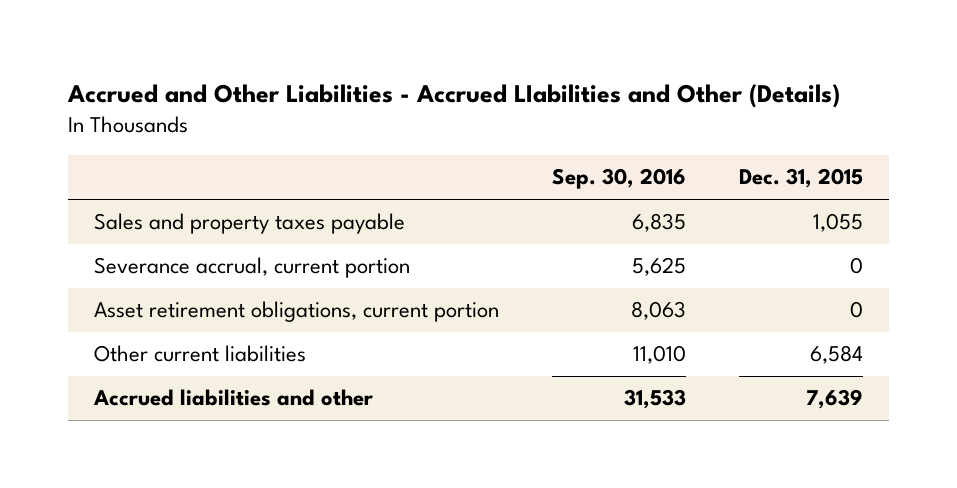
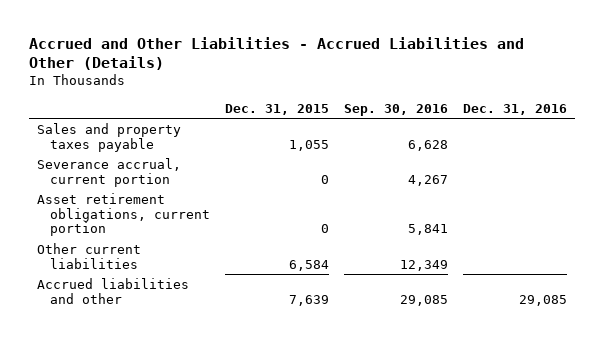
- Accrued and Other Liabilities - Accrued LIabilities and Other (Details)
+ Accrued and Other Liabilities - Accrued Liabilities and Other (Details)
- | Sep. 30, 2016 | Dec. 31, 2015
+ | Dec. 31, 2015 | Sep. 30, 2016 | Dec. 31, 2016
- Sales and property taxes payable | 6,835 | 1,055
- Severance accrual, current portion | 5,625 | 0
- Asset retirement obligations, current portion | 8,063 | 0
- Other current liabilities | 11,010 | 6,584
- Accrued liabilities and other | 31,533 | 7,639
+ Sales and property taxes payable | 1,055 | 6,628 |
+ Severance accrual, current portion | 0 | 4,267 |
+ Asset retirement obligations, current portion | 0 | 5,841 |
+ Other current liabilities | 6,584 | 12,349 |
+ Accrued liabilities and other | 7,639 | 29,085 | 29,085

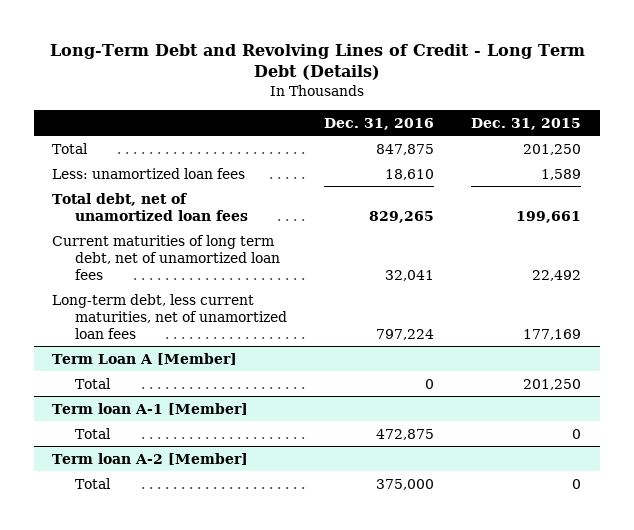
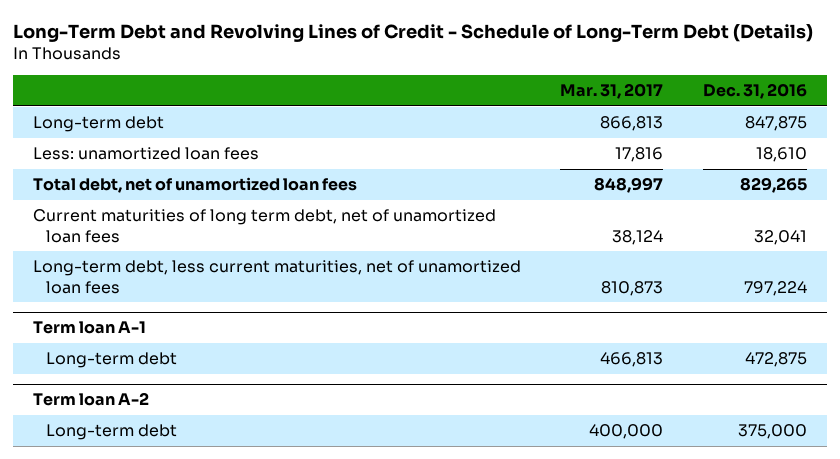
- Long-Term Debt and Revolving Lines of Credit - Long Term Debt (Details)
+ Long-Term Debt and Revolving Lines of Credit - Schedule of Long-Term Debt (Details)
- | Dec. 31, 2016 | Dec. 31, 2015
+ | Mar. 31, 2017 | Dec. 31, 2016
- Total | 847,875 | 201,250
+ Long-term debt | 866,813 | 847,875
- Term Loan A [Member]
- Total | 0 | 201,250
- Term loan A-1 [Member]
- Total | 472,875 | 0
- Term loan A-2 [Member]
- Total | 375,000 | 0
+ Term loan A-1
+ Long-term debt | 466,813 | 472,875
+ Term loan A-2
+ Long-term debt | 400,000 | 375,000

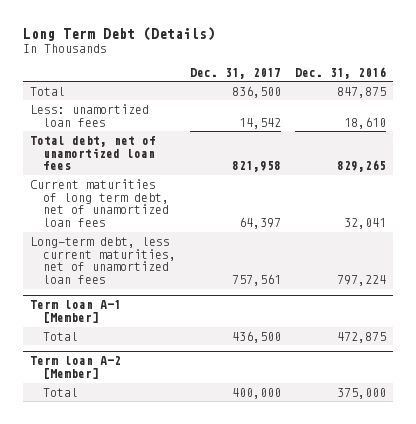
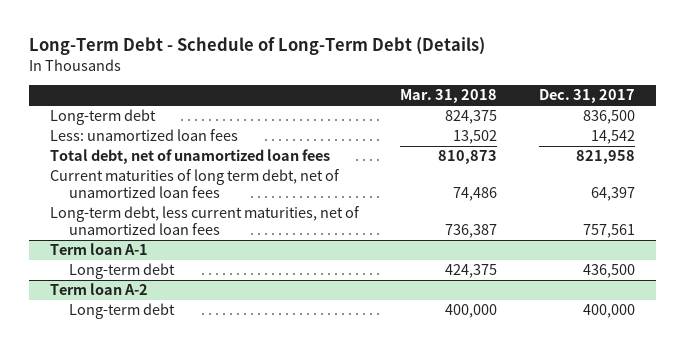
- Long Term Debt (Details)
+ Long-Term Debt - Schedule of Long-Term Debt (Details)
- | Dec. 31, 2017 | Dec. 31, 2016
+ | Mar. 31, 2018 | Dec. 31, 2017
- Total | 836,500 | 847,875
+ Long-term debt | 824,375 | 836,500
- Term loan A-1 [Member]
- Total | 436,500 | 472,875
- Term loan A-2 [Member]
- Total | 400,000 | 375,000
+ Term loan A-1
+ Long-term debt | 424,375 | 436,500
+ Term loan A-2
+ Long-term debt | 400,000 | 400,000

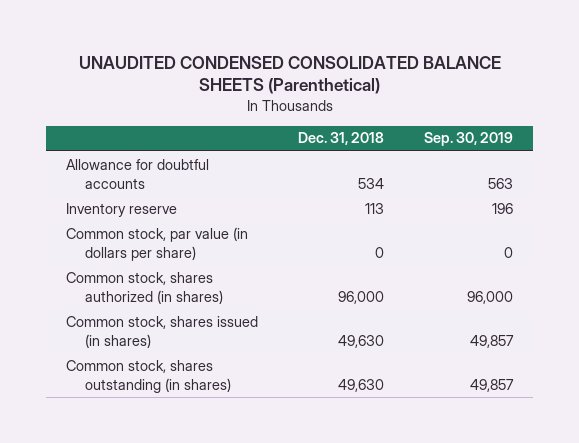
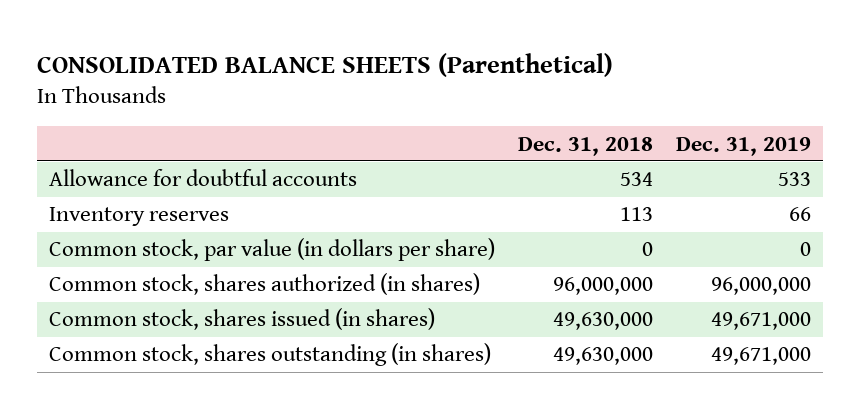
- UNAUDITED CONDENSED CONSOLIDATED BALANCE SHEETS (Parenthetical)
+ CONSOLIDATED BALANCE SHEETS (Parenthetical)
- | Dec. 31, 2018 | Sep. 30, 2019
+ | Dec. 31, 2018 | Dec. 31, 2019
- Inventory reserve | 113 | 196
+ Inventory reserves | 113 | 66
- Common stock, shares authorized (in shares) | 96,000 | 96,000
- Common stock, shares issued (in shares) | 49,630 | 49,857
- Common stock, shares outstanding (in shares) | 49,630 | 49,857
+ Common stock, shares authorized (in shares) | 96,000,000 | 96,000,000
+ Common stock, shares issued (in shares) | 49,630,000 | 49,671,000
+ Common stock, shares outstanding (in shares) | 49,630,000 | 49,671,000

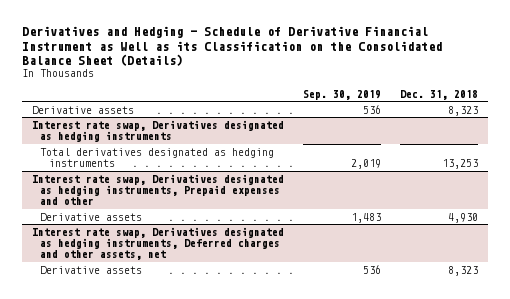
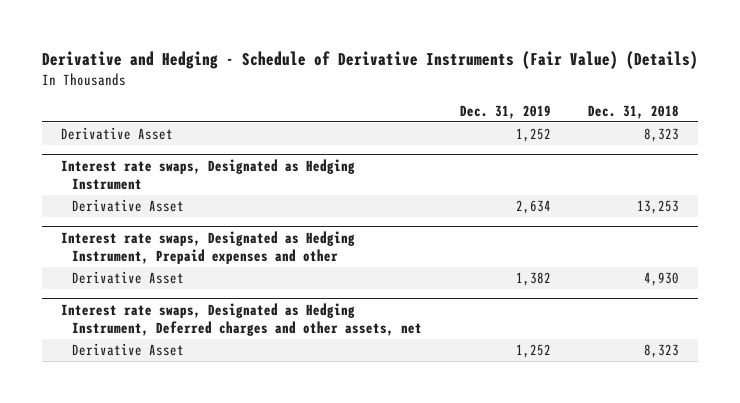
- Derivatives and Hedging - Schedule of Derivative Financial Instrument as Well as its Classification on the Consolidated Balance Sheet (Details)
+ Derivative and Hedging - Schedule of Derivative Instruments (Fair Value) (Details)
- | Sep. 30, 2019 | Dec. 31, 2018
+ | Dec. 31, 2019 | Dec. 31, 2018
- Derivative assets | 536 | 8,323
- Interest rate swap, Derivatives designated as hedging instruments
- Total derivatives designated as hedging instruments | 2,019 | 13,253
- Interest rate swap, Derivatives designated as hedging instruments, Prepaid expenses and other
- Derivative assets | 1,483 | 4,930
- Interest rate swap, Derivatives designated as hedging instruments, Deferred charges and other assets, net
- Derivative assets | 536 | 8,323
+ Derivative Asset | 1,252 | 8,323
+ Interest rate swaps, Designated as Hedging Instrument
+ Derivative Asset | 2,634 | 13,253
+ Interest rate swaps, Designated as Hedging Instrument, Prepaid expenses and other
+ Derivative Asset | 1,382 | 4,930
+ Interest rate swaps, Designated as Hedging Instrument, Deferred charges and other assets, net
+ Derivative Asset | 1,252 | 8,323

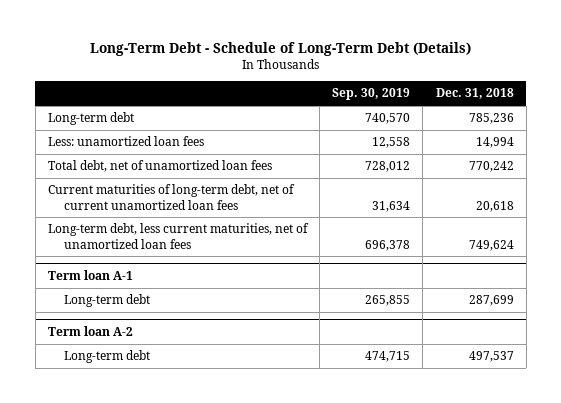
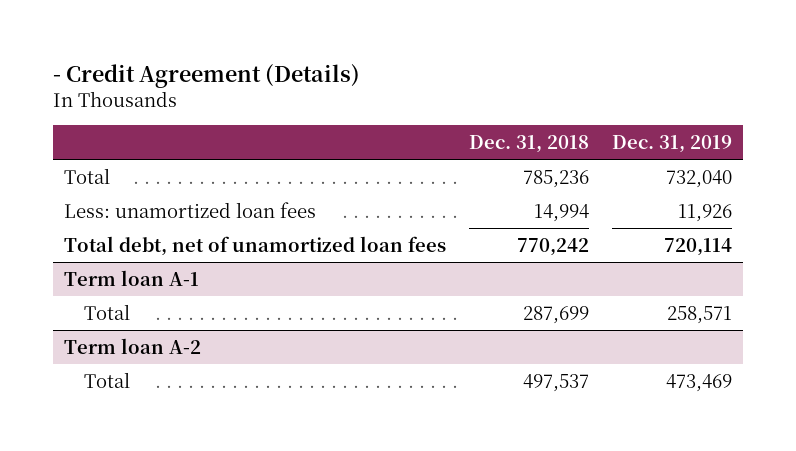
- Long-Term Debt - Schedule of Long-Term Debt (Details)
+ - Credit Agreement (Details)
- | Sep. 30, 2019 | Dec. 31, 2018
+ | Dec. 31, 2018 | Dec. 31, 2019
- Long-term debt | 740,570 | 785,236
+ Total | 785,236 | 732,040
- Current maturities of long-term debt, net of current unamortized loan fees | 31,634 | 20,618
- Long-term debt, less current maturities, net of unamortized loan fees | 696,378 | 749,624
@ Term loan A-1
- Long-term debt | 265,855 | 287,699
+ Total | 287,699 | 258,571
@ Term loan A-2
- Long-term debt | 474,715 | 497,537
+ Total | 497,537 | 473,469

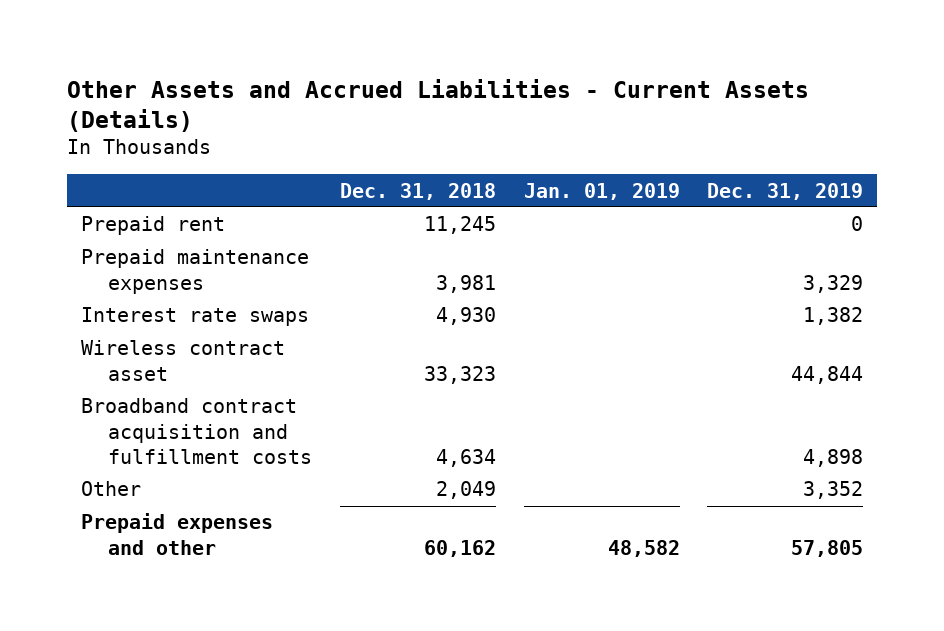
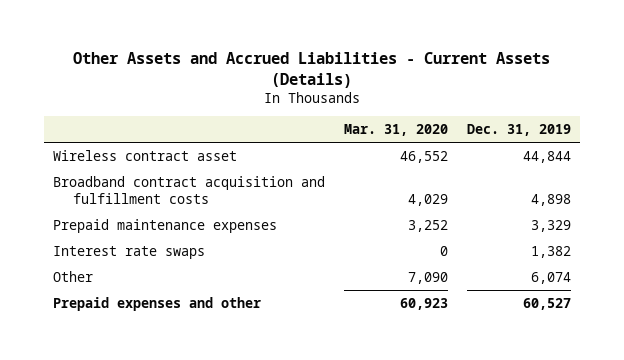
- | Dec. 31, 2018 | Jan. 01, 2019 | Dec. 31, 2019
+ | Mar. 31, 2020 | Dec. 31, 2019
- Prepaid rent | 11,245 | | 0
- Other | 2,049 | | 3,352
- Prepaid expenses and other | 60,162 | 48,582 | 57,805
moved down: Prepaid maintenance expenses | 3,252 | 3,329
moved down: Interest rate swaps | 0 | 1,382
+ Other | 7,090 | 6,074
+ Prepaid expenses and other | 60,923 | 60,527

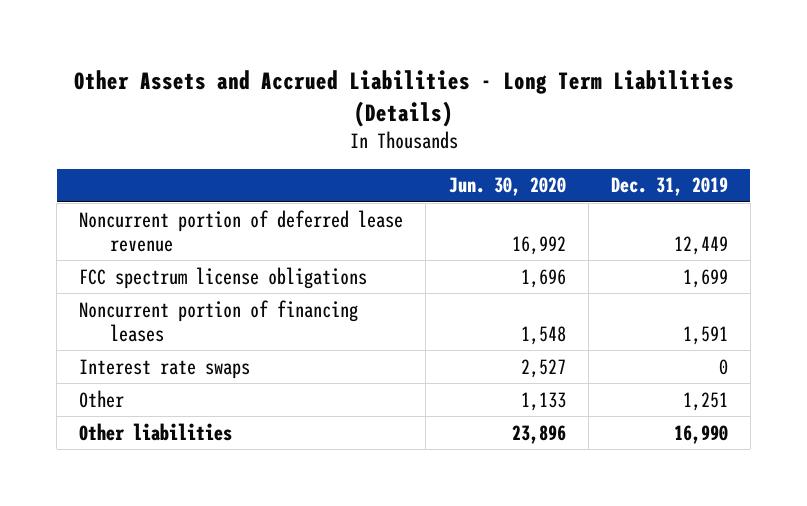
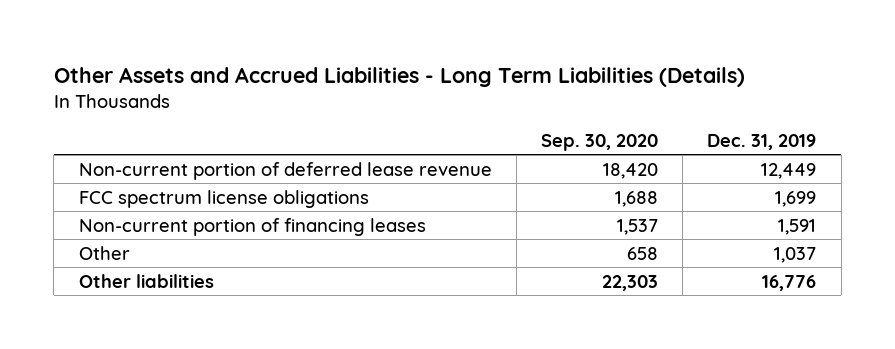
- | Jun. 30, 2020 | Dec. 31, 2019
+ | Sep. 30, 2020 | Dec. 31, 2019
- Noncurrent portion of deferred lease revenue | 16,992 | 12,449
+ Non-current portion of deferred lease revenue | 18,420 | 12,449
- Noncurrent portion of financing leases | 1,548 | 1,591
- Interest rate swaps | 2,527 | 0
- Other | 1,133 | 1,251
- Other liabilities | 23,896 | 16,990
+ Non-current portion of financing leases | 1,537 | 1,591
+ Other | 658 | 1,037
+ Other liabilities | 22,303 | 16,776

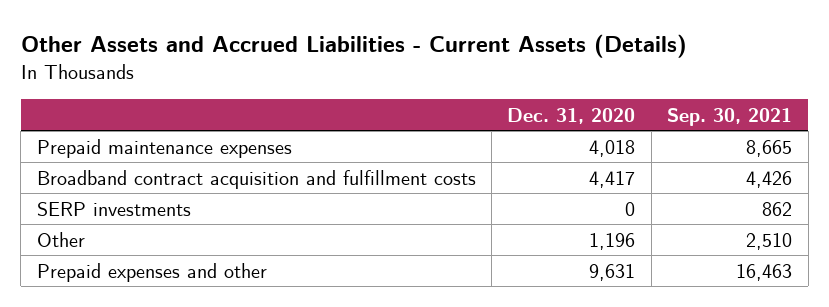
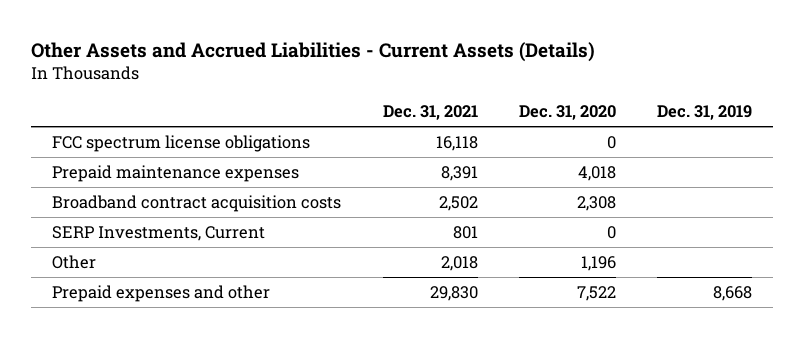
- | Dec. 31, 2020 | Sep. 30, 2021
+ | Dec. 31, 2021 | Dec. 31, 2020 | Dec. 31, 2019
+ FCC spectrum license obligations | 16,118 | 0 |
- Broadband contract acquisition and fulfillment costs | 4,417 | 4,426
- SERP investments | 0 | 862
+ Broadband contract acquisition costs | 2,502 | 2,308 |
+ SERP Investments, Current | 801 | 0 |
- Prepaid expenses and other | 9,631 | 16,463
+ Prepaid expenses and other | 29,830 | 7,522 | 8,668

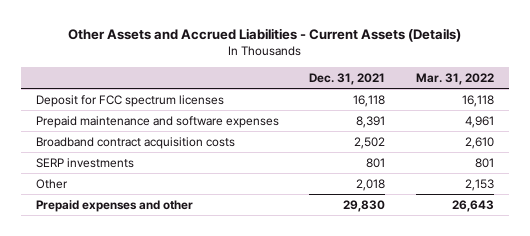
- | Dec. 31, 2021 | Dec. 31, 2020 | Dec. 31, 2019
+ | Dec. 31, 2021 | Mar. 31, 2022
- FCC spectrum license obligations | 16,118 | 0 |
- Prepaid maintenance expenses | 8,391 | 4,018 |
+ Deposit for FCC spectrum licenses | 16,118 | 16,118
+ Prepaid maintenance and software expenses | 8,391 | 4,961
- SERP Investments, Current | 801 | 0 |
+ SERP investments | 801 | 801

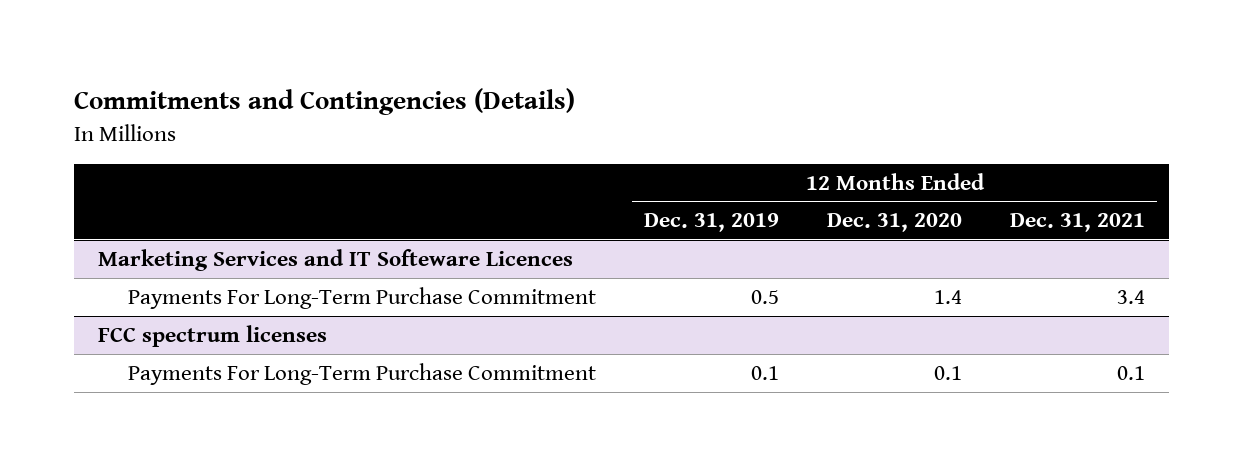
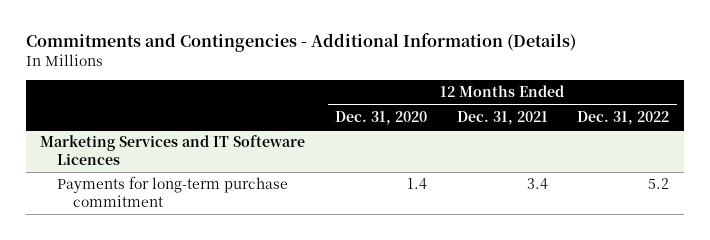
- Commitments and Contingencies (Details)
+ Commitments and Contingencies - Additional Information (Details)
- | 12 Months Ended Dec. 31, 2019 | 12 Months Ended Dec. 31, 2020 | 12 Months Ended Dec. 31, 2021
+ | 12 Months Ended Dec. 31, 2020 | 12 Months Ended Dec. 31, 2021 | 12 Months Ended Dec. 31, 2022
@ Marketing Services and IT Softeware Licences
- Payments For Long-Term Purchase Commitment | 0.5 | 1.4 | 3.4
- FCC spectrum licenses
- Payments For Long-Term Purchase Commitment | 0.1 | 0.1 | 0.1
@ Marketing Services and IT Softeware Licences
+ Payments for long-term purchase commitment | 1.4 | 3.4 | 5.2

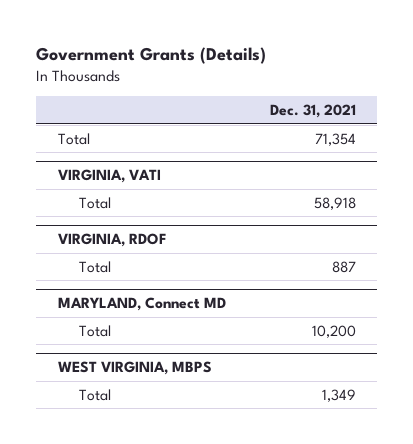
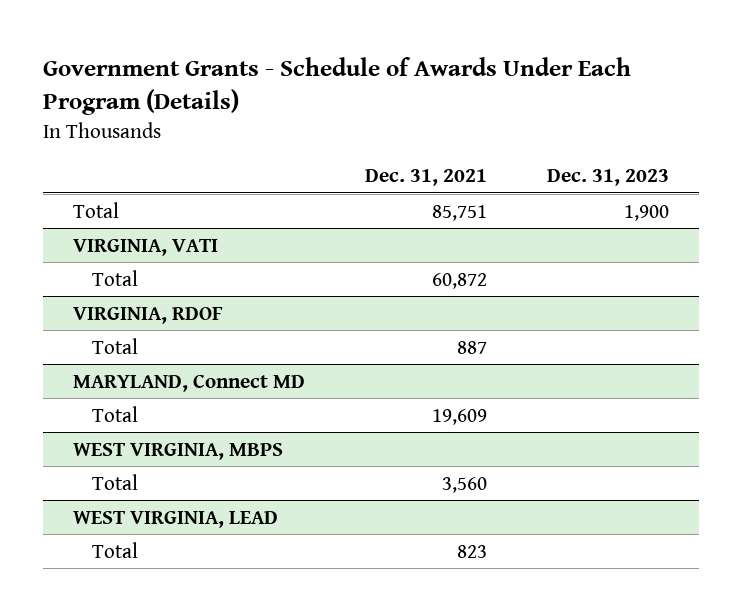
- Government Grants (Details)
+ Government Grants - Schedule of Awards Under Each Program (Details)
- | Dec. 31, 2021
+ | Dec. 31, 2021 | Dec. 31, 2023
- Total | 71,354
+ Total | 85,751 | 1,900
@ VIRGINIA, VATI
- Total | 58,918
+ Total | 60,872 |
@ MARYLAND, Connect MD
- Total | 10,200
+ Total | 19,609 |
@ WEST VIRGINIA, MBPS
- Total | 1,349
+ Total | 3,560 |
+ WEST VIRGINIA, LEAD
+ Total | 823 |

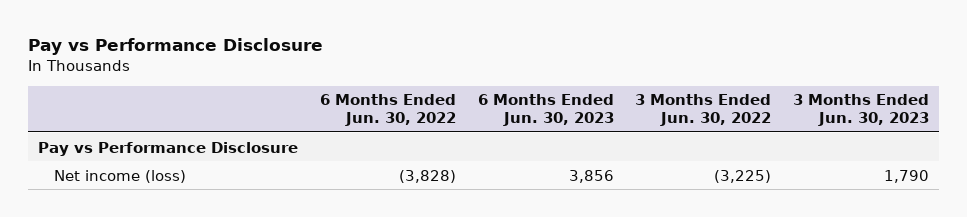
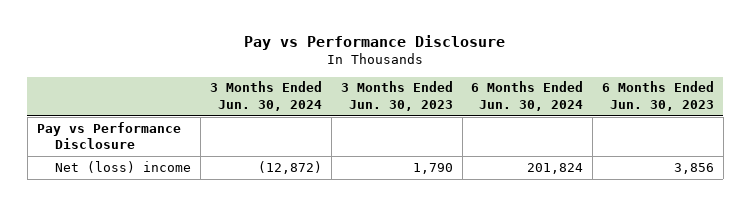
- | 6 Months Ended Jun. 30, 2022 | 6 Months Ended Jun. 30, 2023 | 3 Months Ended Jun. 30, 2022 | 3 Months Ended Jun. 30, 2023
+ | 3 Months Ended Jun. 30, 2024 | 3 Months Ended Jun. 30, 2023 | 6 Months Ended Jun. 30, 2024 | 6 Months Ended Jun. 30, 2023
- Net income (loss) | (3,828) | 3,856 | (3,225) | 1,790
+ Net (loss) income | (12,872) | 1,790 | 201,824 | 3,856

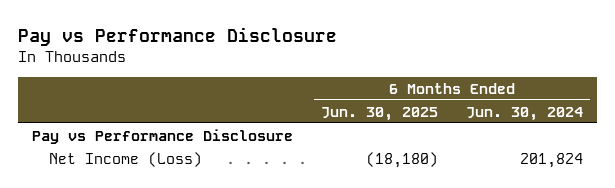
- | 3 Months Ended Jun. 30, 2024 | 3 Months Ended Jun. 30, 2023 | 6 Months Ended Jun. 30, 2024 | 6 Months Ended Jun. 30, 2023
+ | 6 Months Ended Jun. 30, 2025 | 6 Months Ended Jun. 30, 2024
- Net (loss) income | (12,872) | 1,790 | 201,824 | 3,856
+ Net Income (Loss) | (18,180) | 201,824

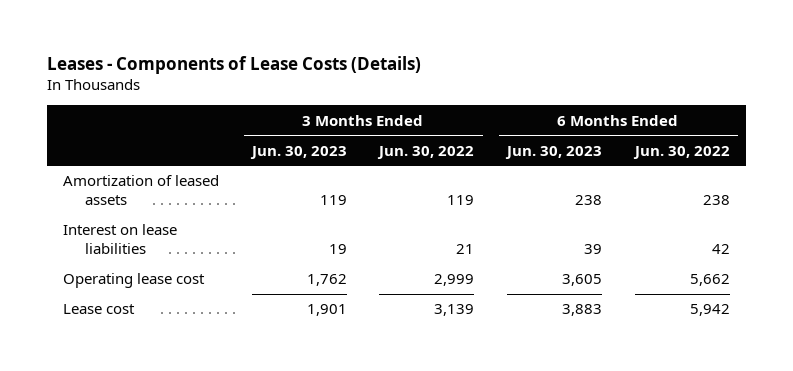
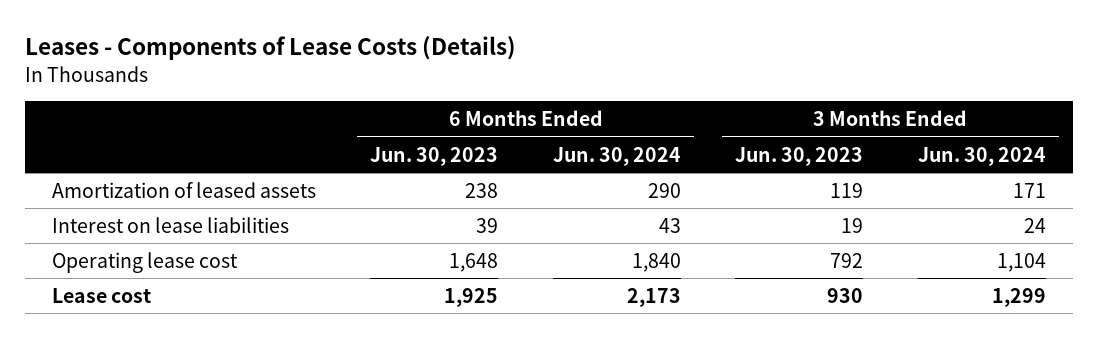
- | 3 Months Ended Jun. 30, 2023 | 3 Months Ended Jun. 30, 2022 | 6 Months Ended Jun. 30, 2023 | 6 Months Ended Jun. 30, 2022
+ | 6 Months Ended Jun. 30, 2023 | 6 Months Ended Jun. 30, 2024 | 3 Months Ended Jun. 30, 2023 | 3 Months Ended Jun. 30, 2024
- Operating lease cost | 1,762 | 2,999 | 3,605 | 5,662
- Lease cost | 1,901 | 3,139 | 3,883 | 5,942
+ Operating lease cost | 1,648 | 1,840 | 792 | 1,104
+ Lease cost | 1,925 | 2,173 | 930 | 1,299

